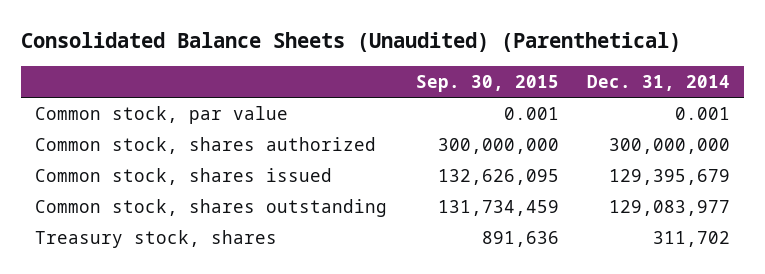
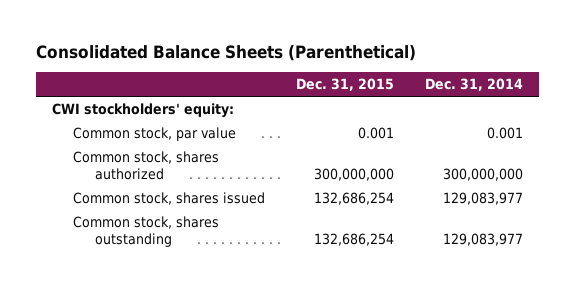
- Consolidated Balance Sheets (Unaudited) (Parenthetical)
+ Consolidated Balance Sheets (Parenthetical)
- | Sep. 30, 2015 | Dec. 31, 2014
+ | Dec. 31, 2015 | Dec. 31, 2014
+ CWI stockholders' equity:
- Common stock, shares issued | 132,626,095 | 129,395,679
+ Common stock, shares issued | 132,686,254 | 129,083,977
- Treasury stock, shares | 891,636 | 311,702

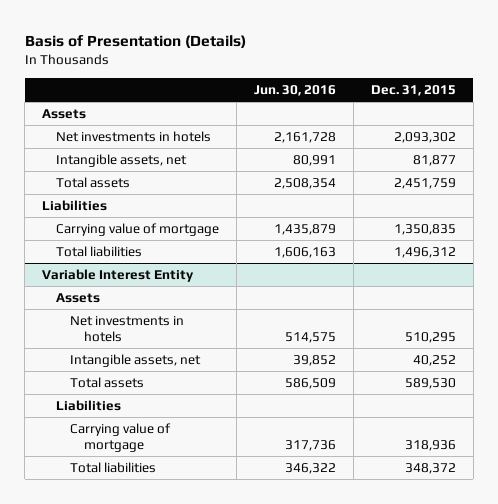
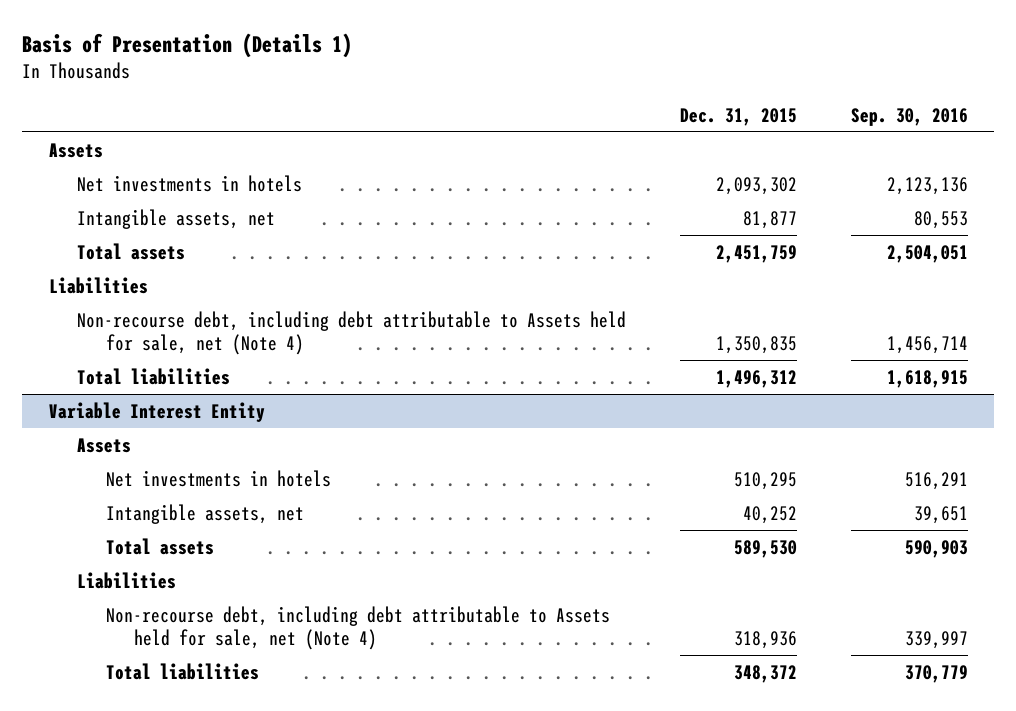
- Basis of Presentation (Details)
+ Basis of Presentation (Details 1)
- | Jun. 30, 2016 | Dec. 31, 2015
+ | Dec. 31, 2015 | Sep. 30, 2016
- Carrying value of mortgage | 1,435,879 | 1,350,835
+ Non-recourse debt, including debt attributable to Assets held for sale, net (Note 4) | 1,350,835 | 1,456,714
@ Variable Interest Entity
- Carrying value of mortgage | 317,736 | 318,936
+ Non-recourse debt, including debt attributable to Assets held for sale, net (Note 4) | 318,936 | 339,997

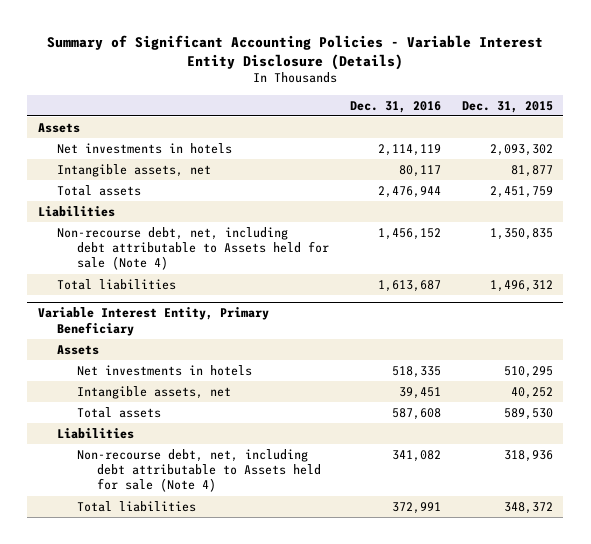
- Basis of Presentation (Details 1)
+ Summary of Significant Accounting Policies - Variable Interest Entity Disclosure (Details)
- | Dec. 31, 2015 | Sep. 30, 2016
+ | Dec. 31, 2016 | Dec. 31, 2015
- Non-recourse debt, including debt attributable to Assets held for sale, net (Note 4) | 1,350,835 | 1,456,714
+ Non-recourse debt, net, including debt attributable to Assets held for sale (Note 4) | 1,456,152 | 1,350,835
- Variable Interest Entity
+ Variable Interest Entity, Primary Beneficiary
- Non-recourse debt, including debt attributable to Assets held for sale, net (Note 4) | 318,936 | 339,997
+ Non-recourse debt, net, including debt attributable to Assets held for sale (Note 4) | 341,082 | 318,936

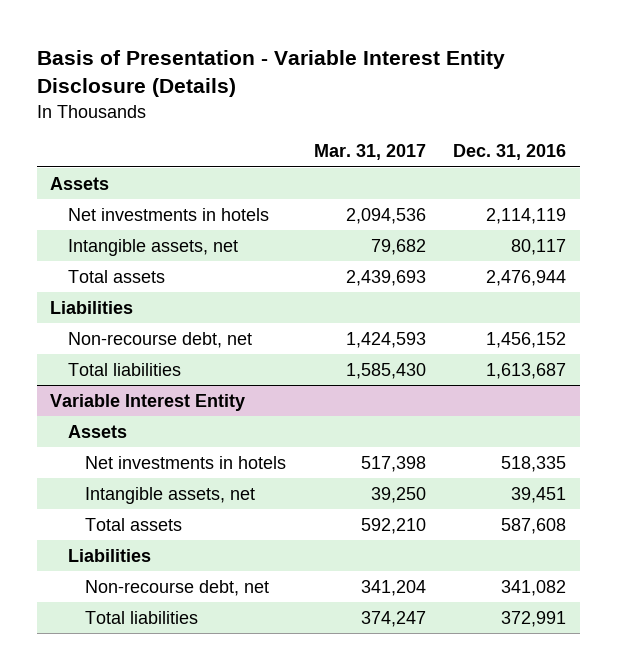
- Summary of Significant Accounting Policies - Variable Interest Entity Disclosure (Details)
+ Basis of Presentation - Variable Interest Entity Disclosure (Details)
- | Dec. 31, 2016 | Dec. 31, 2015
+ | Mar. 31, 2017 | Dec. 31, 2016
- Non-recourse debt, net, including debt attributable to Assets held for sale (Note 4) | 1,456,152 | 1,350,835
+ Non-recourse debt, net | 1,424,593 | 1,456,152
- Variable Interest Entity, Primary Beneficiary
+ Variable Interest Entity
- Non-recourse debt, net, including debt attributable to Assets held for sale (Note 4) | 341,082 | 318,936
+ Non-recourse debt, net | 341,204 | 341,082

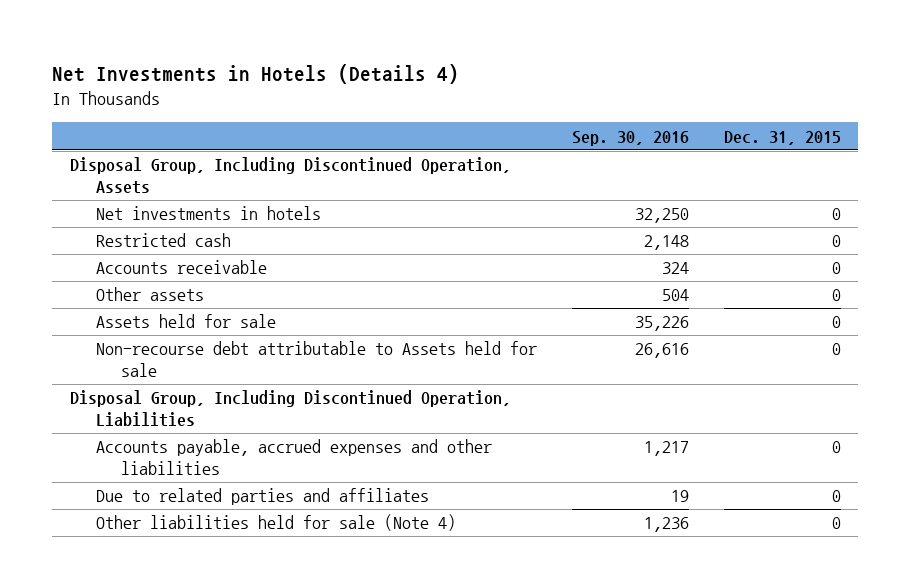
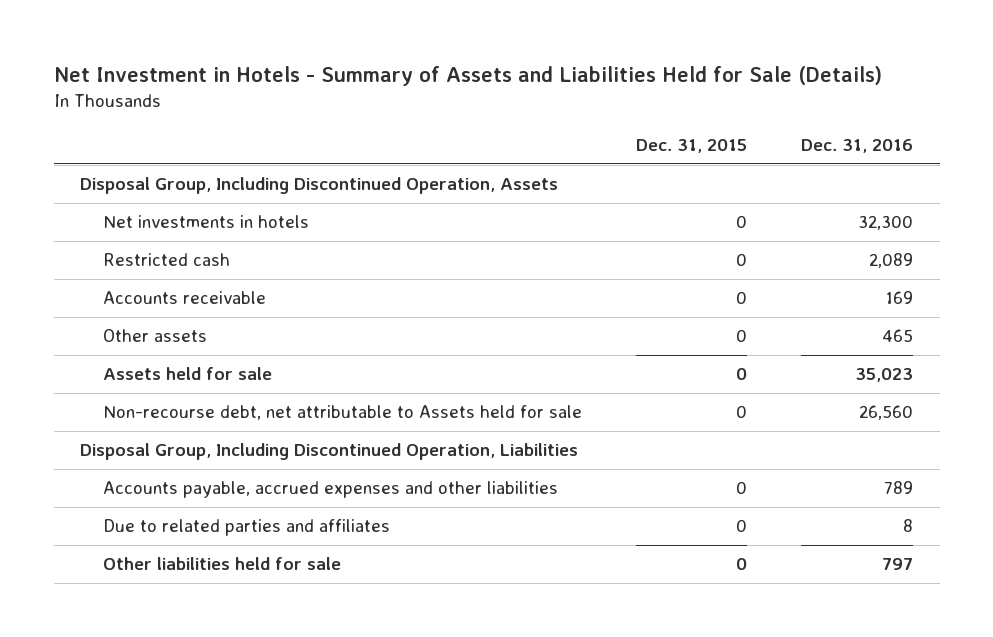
- Net Investments in Hotels (Details 4)
+ Net Investment in Hotels - Summary of Assets and Liabilities Held for Sale (Details)
- | Sep. 30, 2016 | Dec. 31, 2015
+ | Dec. 31, 2015 | Dec. 31, 2016
- Non-recourse debt attributable to Assets held for sale | 26,616 | 0
+ Non-recourse debt, net attributable to Assets held for sale | 0 | 26,560
- Other liabilities held for sale (Note 4) | 1,236 | 0
+ Other liabilities held for sale | 0 | 797

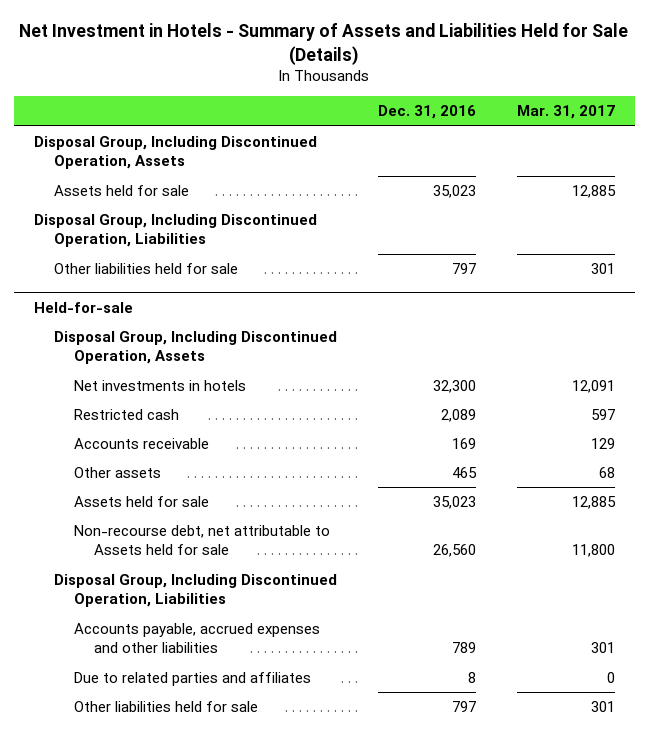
- | Dec. 31, 2015 | Dec. 31, 2016
+ | Dec. 31, 2016 | Mar. 31, 2017
+ Assets held for sale | 35,023 | 12,885
+ Disposal Group, Including Discontinued Operation, Liabilities
+ Other liabilities held for sale | 797 | 301
+ Held-for-sale
+ Disposal Group, Including Discontinued Operation, Assets

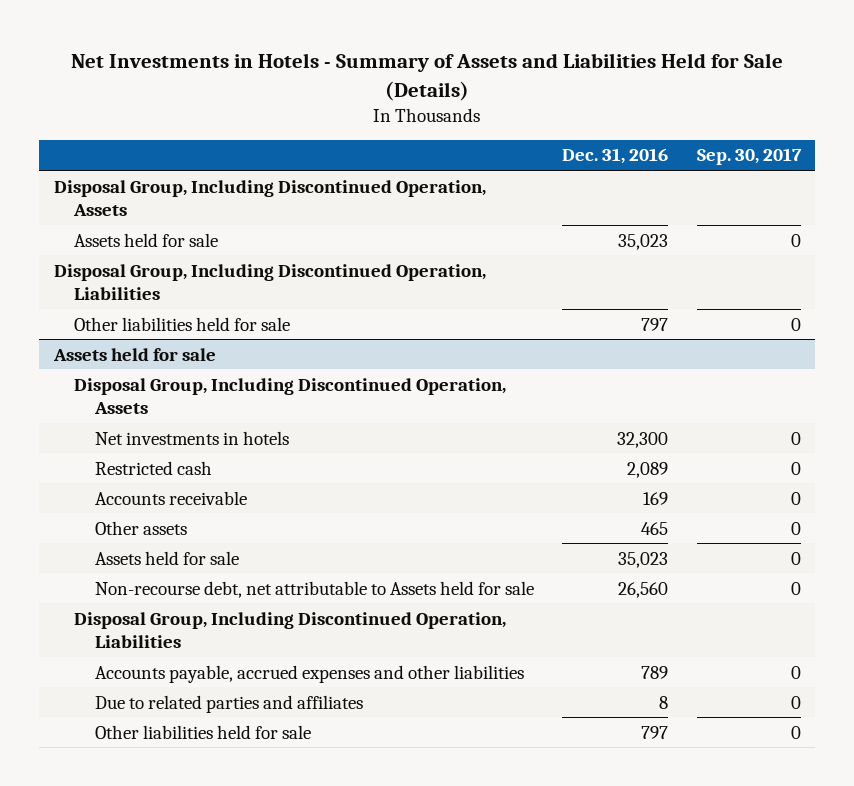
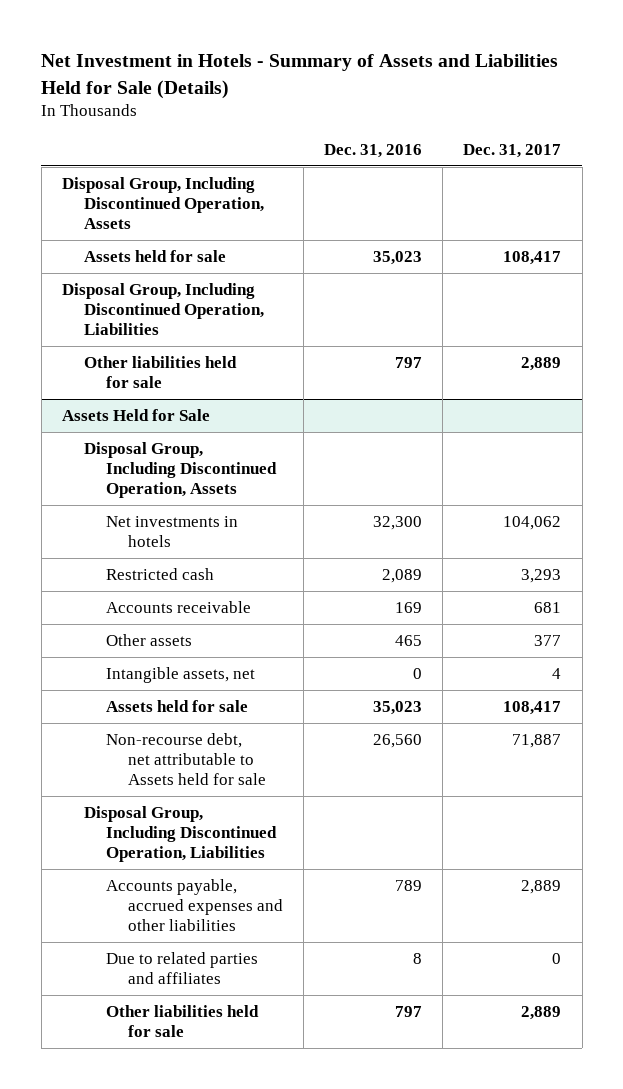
- Net Investments in Hotels - Summary of Assets and Liabilities Held for Sale (Details)
+ Net Investment in Hotels - Summary of Assets and Liabilities Held for Sale (Details)
- | Dec. 31, 2016 | Sep. 30, 2017
+ | Dec. 31, 2016 | Dec. 31, 2017
- Assets held for sale
+ Assets Held for Sale
+ Intangible assets, net | 0 | 4

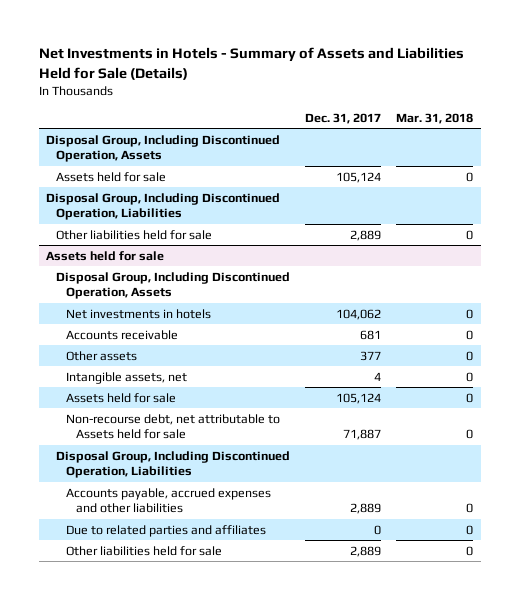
- Net Investment in Hotels - Summary of Assets and Liabilities Held for Sale (Details)
+ Net Investments in Hotels - Summary of Assets and Liabilities Held for Sale (Details)
- | Dec. 31, 2016 | Dec. 31, 2017
+ | Dec. 31, 2017 | Mar. 31, 2018
- Assets held for sale | 35,023 | 108,417
+ Assets held for sale | 105,124 | 0
- Assets Held for Sale
+ Assets held for sale
- Restricted cash | 2,089 | 3,293
- Assets held for sale | 35,023 | 108,417
+ Assets held for sale | 105,124 | 0

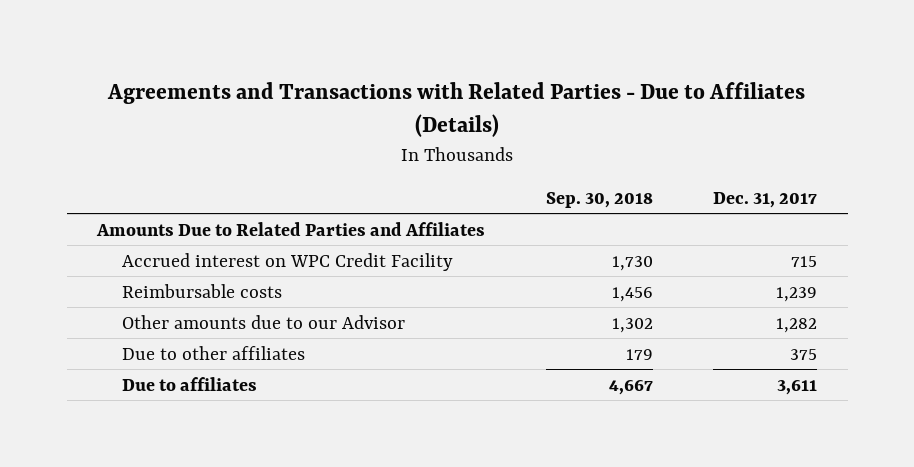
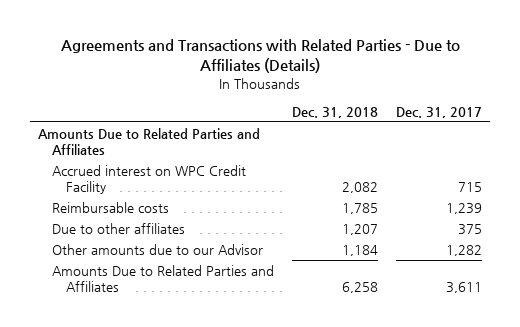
- | Sep. 30, 2018 | Dec. 31, 2017
+ | Dec. 31, 2018 | Dec. 31, 2017
- Due to affiliates | 4,667 | 3,611
moved down: Other amounts due to our Advisor | 1,184 | 1,282
+ Amounts Due to Related Parties and Affiliates | 6,258 | 3,611

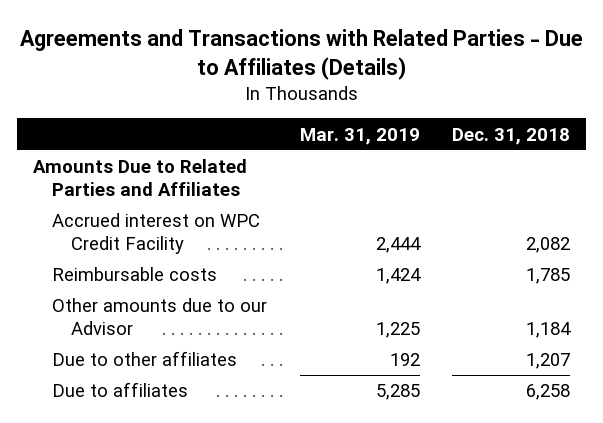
- | Dec. 31, 2018 | Dec. 31, 2017
+ | Mar. 31, 2019 | Dec. 31, 2018
- Amounts Due to Related Parties and Affiliates | 6,258 | 3,611
moved down: Due to other affiliates | 192 | 1,207
+ Due to affiliates | 5,285 | 6,258

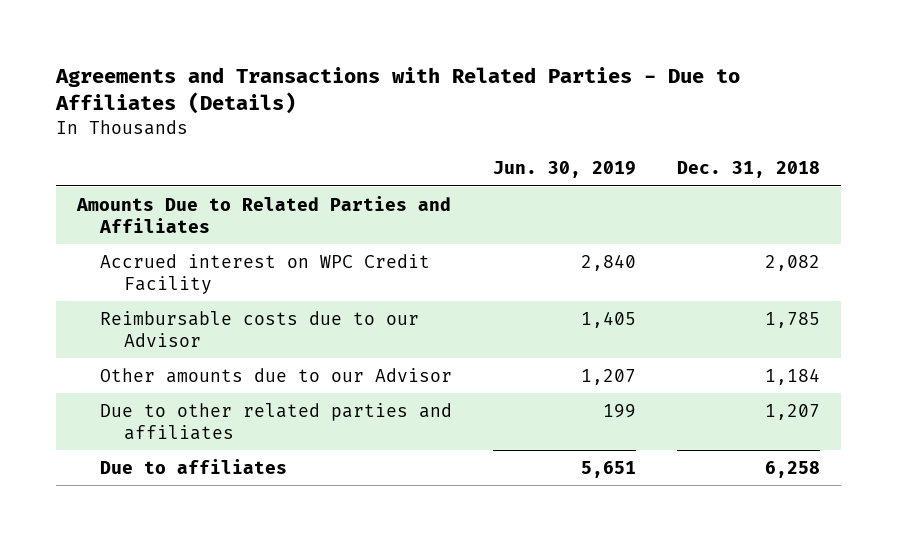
- | Mar. 31, 2019 | Dec. 31, 2018
+ | Jun. 30, 2019 | Dec. 31, 2018
- Reimbursable costs | 1,424 | 1,785
+ Reimbursable costs due to our Advisor | 1,405 | 1,785
- Due to other affiliates | 192 | 1,207
+ Due to other related parties and affiliates | 199 | 1,207

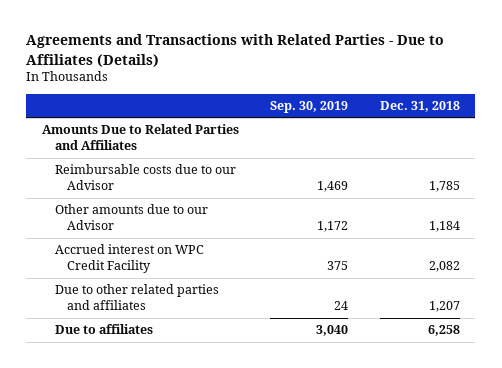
- | Jun. 30, 2019 | Dec. 31, 2018
+ | Sep. 30, 2019 | Dec. 31, 2018
moved down: Accrued interest on WPC Credit Facility | 375 | 2,082

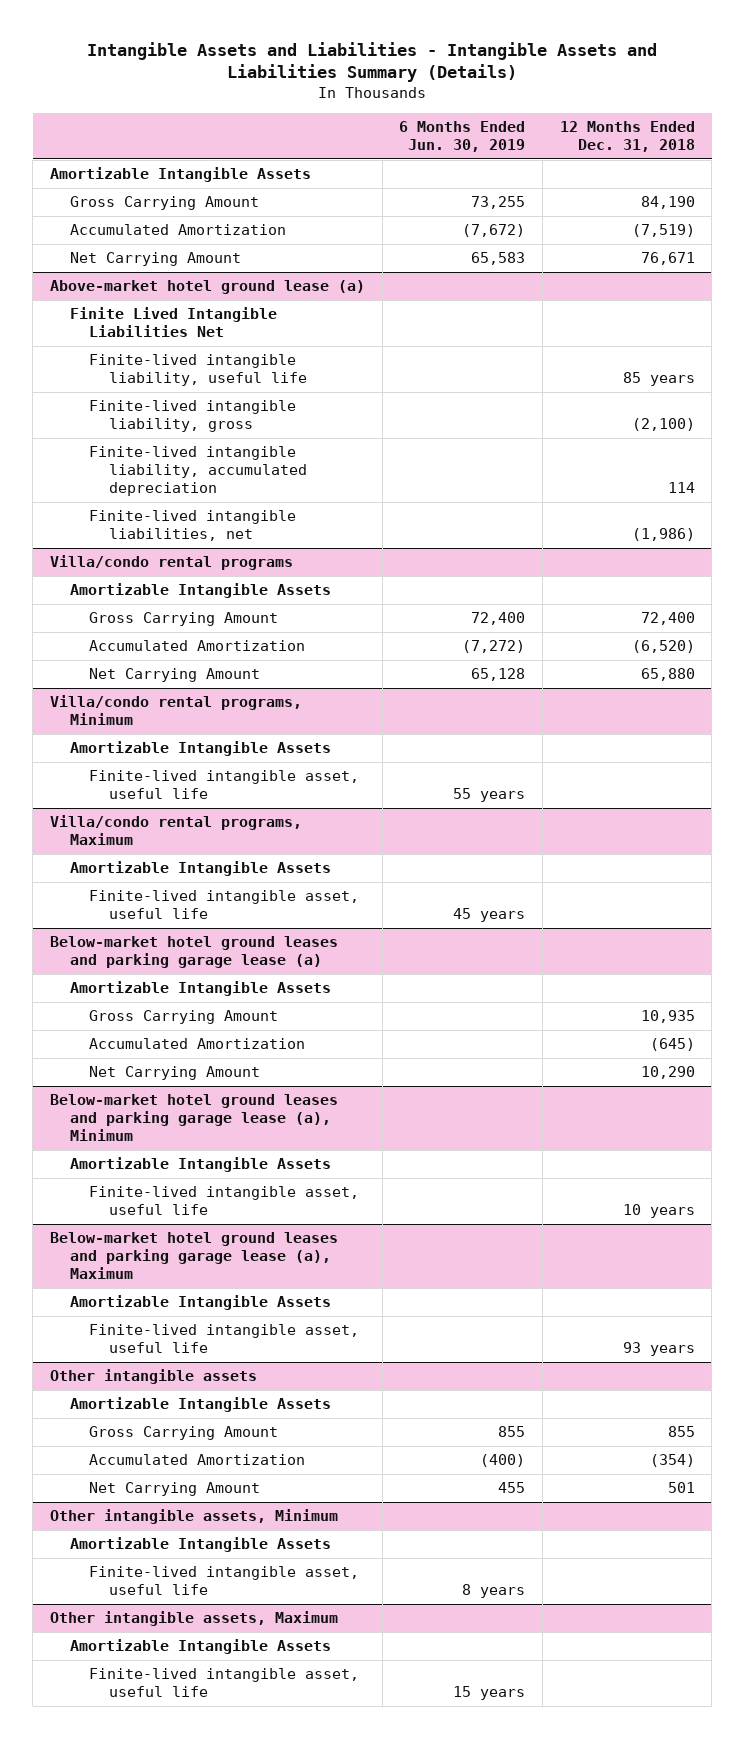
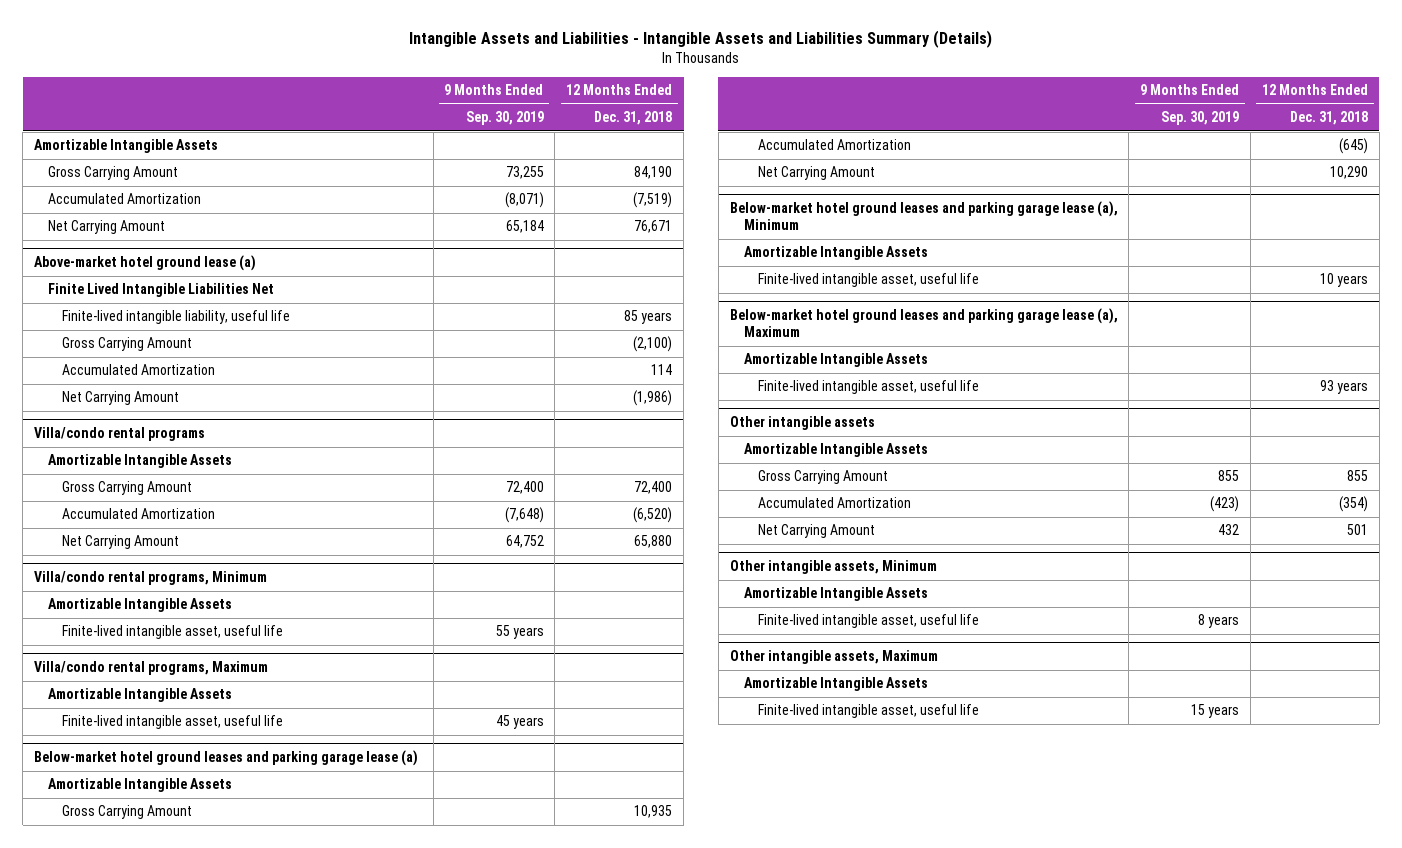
- | 6 Months Ended Jun. 30, 2019 | 12 Months Ended Dec. 31, 2018
+ | 9 Months Ended Sep. 30, 2019 | 12 Months Ended Dec. 31, 2018
@ Above-market hotel ground lease (a)
- Finite-lived intangible liability, gross | | (2,100)
- Finite-lived intangible liability, accumulated depreciation | | 114
- Finite-lived intangible liabilities, net | | (1,986)
+ Gross Carrying Amount | | (2,100)
+ Accumulated Amortization | | 114
+ Net Carrying Amount | | (1,986)

